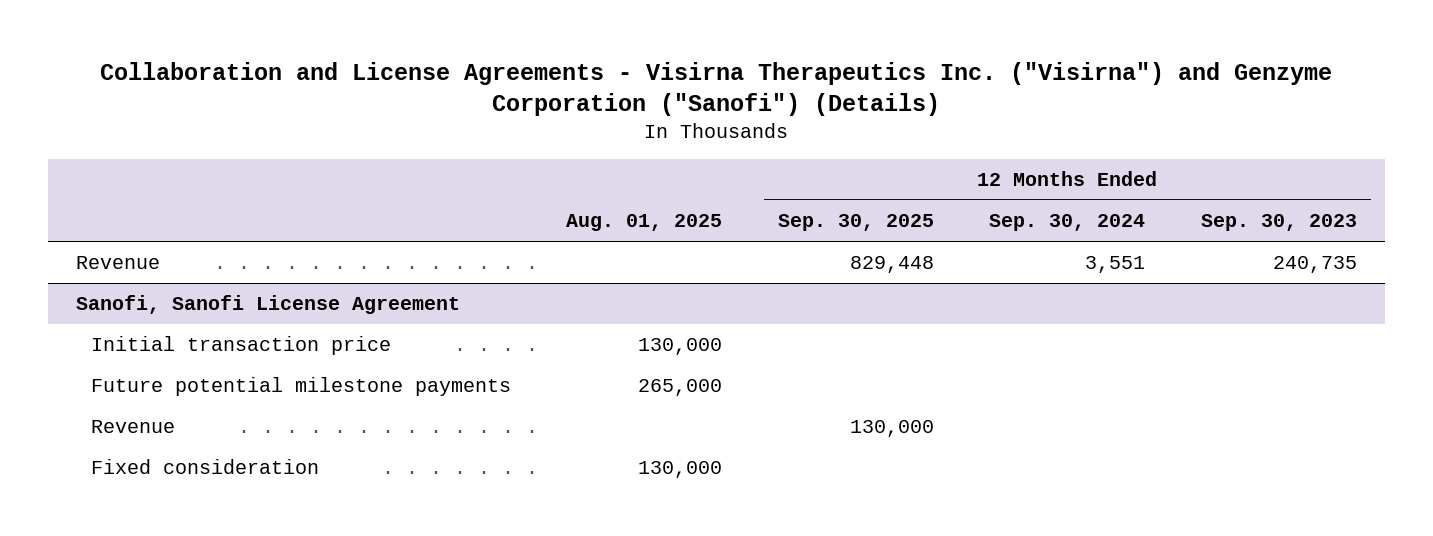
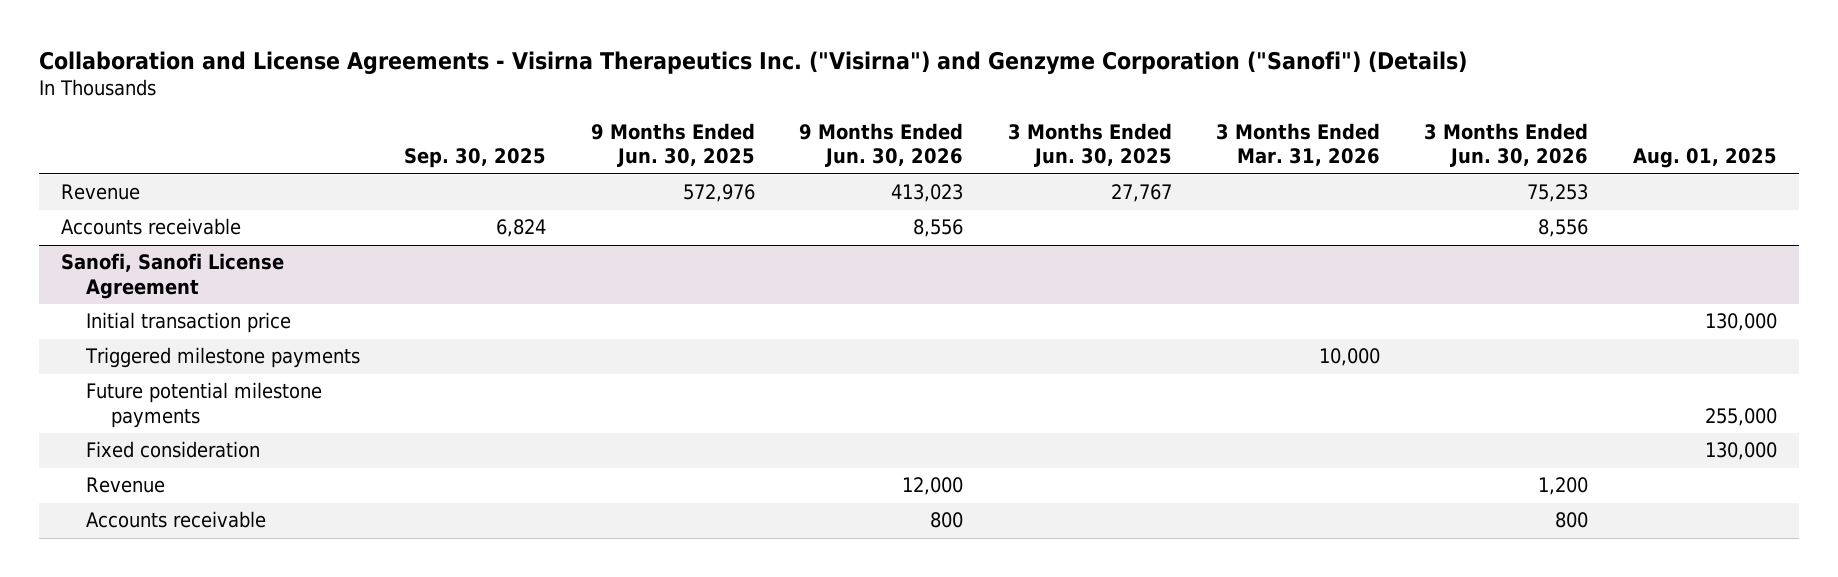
- | Aug. 01, 2025 | 12 Months Ended Sep. 30, 2025 | 12 Months Ended Sep. 30, 2024 | 12 Months Ended Sep. 30, 2023
+ | Sep. 30, 2025 | 9 Months Ended Jun. 30, 2025 | 9 Months Ended Jun. 30, 2026 | 3 Months Ended Jun. 30, 2025 | 3 Months Ended Mar. 31, 2026 | 3 Months Ended Jun. 30, 2026 | Aug. 01, 2025
+ Accounts receivable | 6,824 | | 8,556 | | | 8,556 |
@ Sanofi, Sanofi License Agreement
- Future potential milestone payments | 265,000 | | |
+ Triggered milestone payments | | | | | 10,000 | |
+ Future potential milestone payments | | | | | | | 255,000
moved down: Revenue | | | 12,000 | | | 1,200 |
+ Accounts receivable | | | 800 | | | 800 |

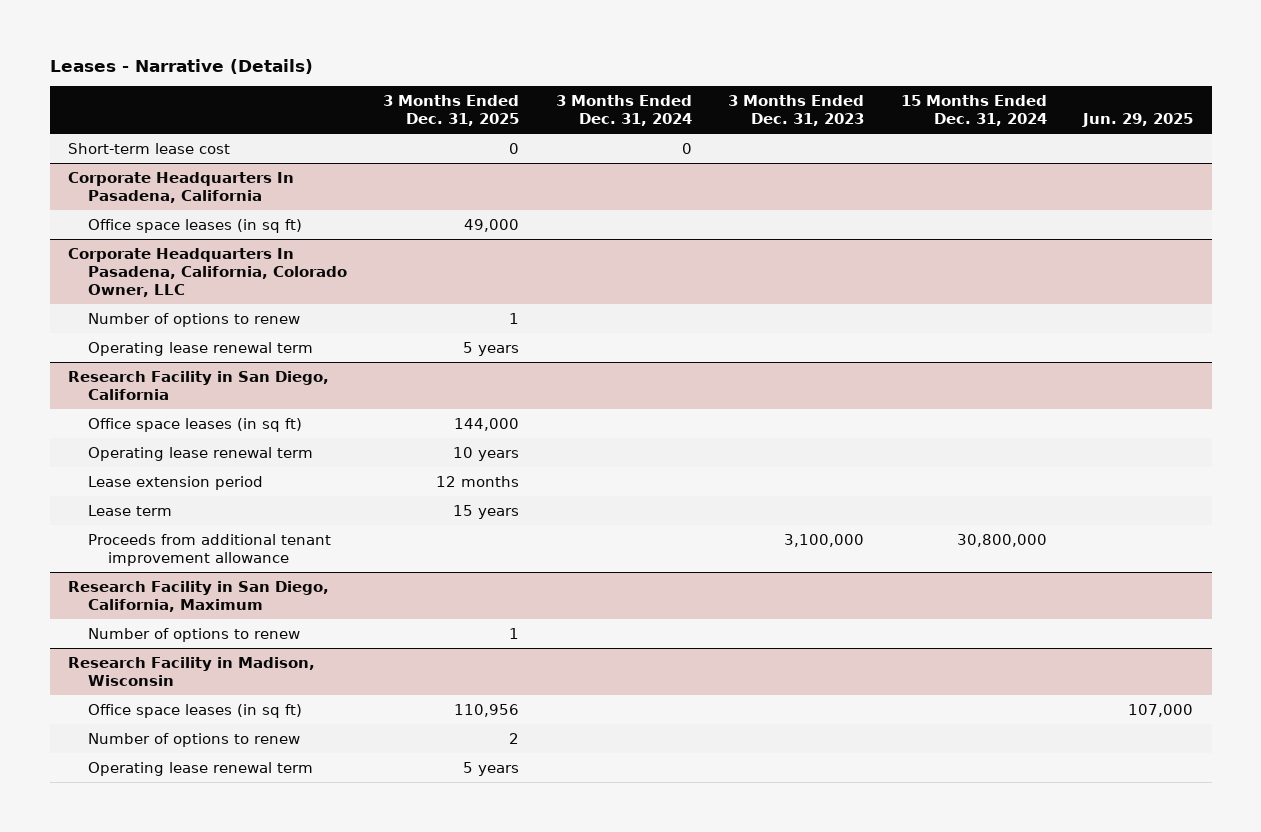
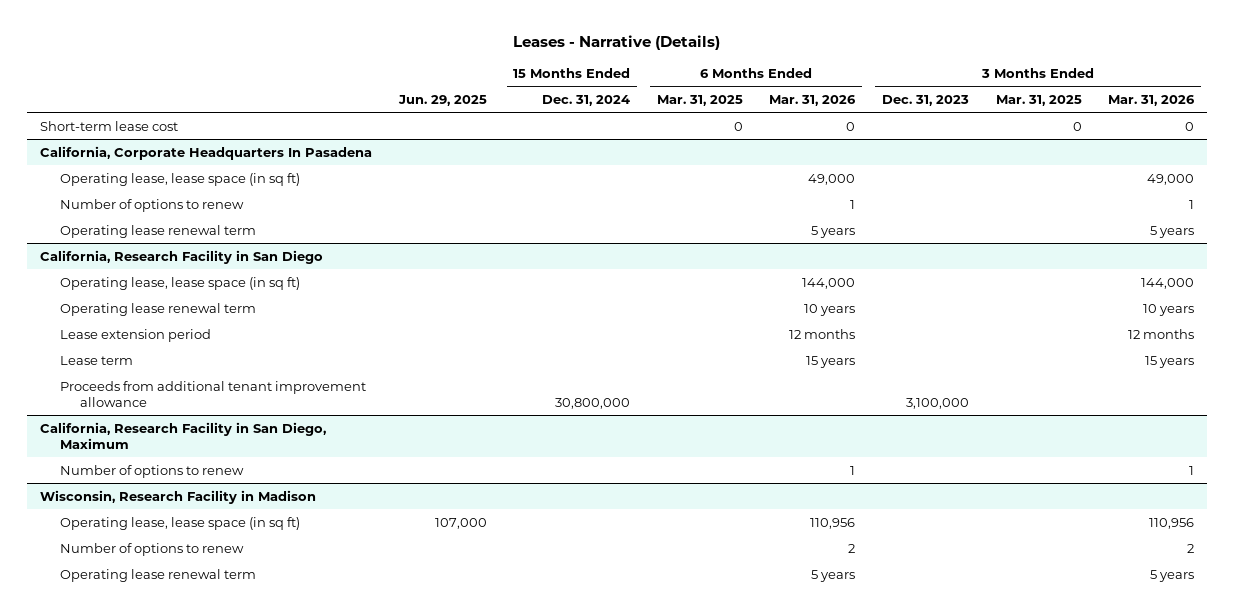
- | 3 Months Ended Dec. 31, 2025 | 3 Months Ended Dec. 31, 2024 | 3 Months Ended Dec. 31, 2023 | 15 Months Ended Dec. 31, 2024 | Jun. 29, 2025
+ | Jun. 29, 2025 | 15 Months Ended Dec. 31, 2024 | 6 Months Ended Mar. 31, 2025 | 6 Months Ended Mar. 31, 2026 | 3 Months Ended Dec. 31, 2023 | 3 Months Ended Mar. 31, 2025 | 3 Months Ended Mar. 31, 2026
- Corporate Headquarters In Pasadena, California
- Office space leases (in sq ft) | 49,000 | | | |
- Corporate Headquarters In Pasadena, California, Colorado Owner, LLC
- Number of options to renew | 1 | | | |
- Operating lease renewal term | 5 years | | | |
- Research Facility in San Diego, California
- Office space leases (in sq ft) | 144,000 | | | |
+ California, Corporate Headquarters In Pasadena
+ Operating lease, lease space (in sq ft) | | | | 49,000 | | | 49,000
+ Number of options to renew | | | | 1 | | | 1
+ Operating lease renewal term | | | | 5 years | | | 5 years
+ California, Research Facility in San Diego
+ Operating lease, lease space (in sq ft) | | | | 144,000 | | | 144,000
- Research Facility in San Diego, California, Maximum
+ California, Research Facility in San Diego, Maximum
- Research Facility in Madison, Wisconsin
- Office space leases (in sq ft) | 110,956 | | | | 107,000
+ Wisconsin, Research Facility in Madison
+ Operating lease, lease space (in sq ft) | 107,000 | | | 110,956 | | | 110,956

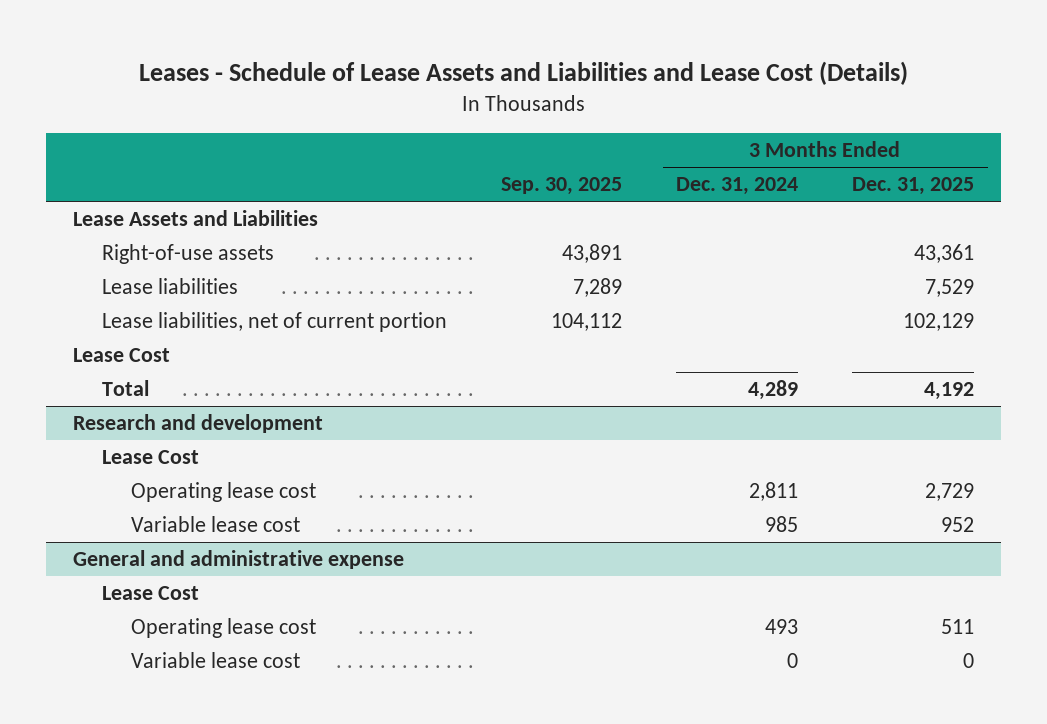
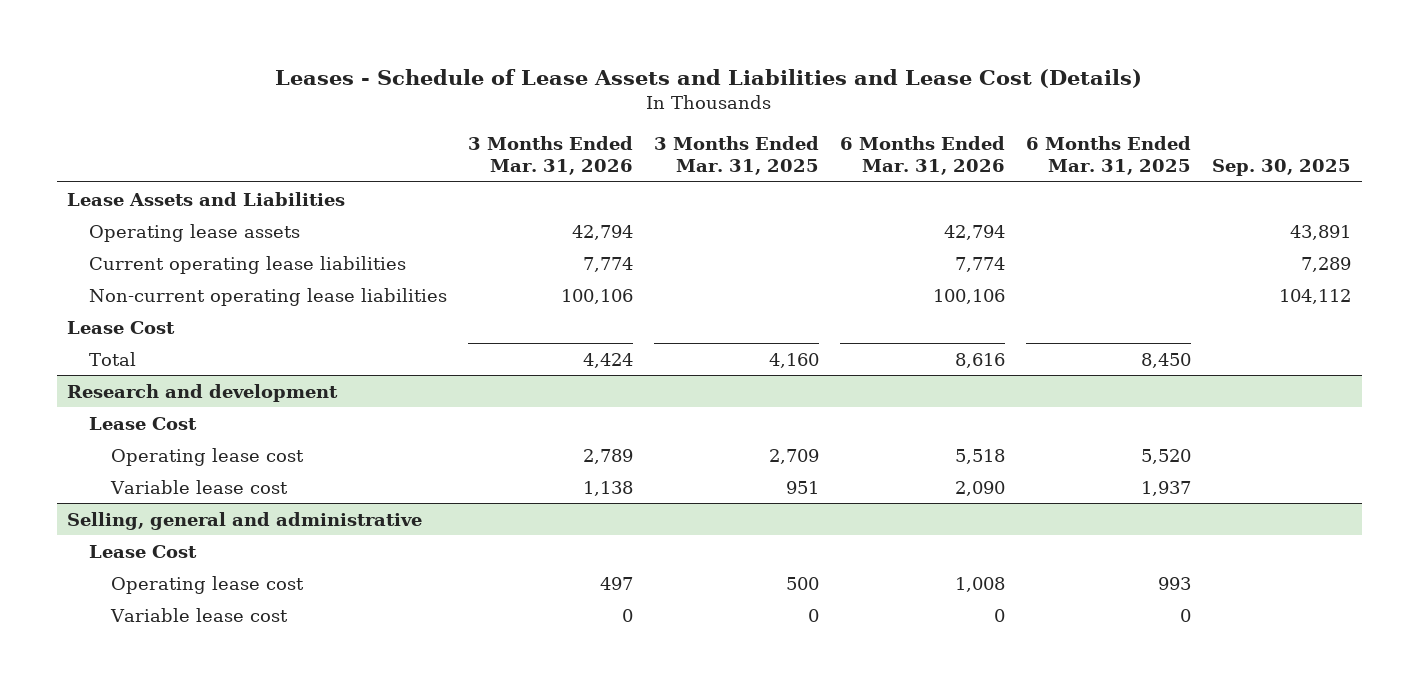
- | Sep. 30, 2025 | 3 Months Ended Dec. 31, 2024 | 3 Months Ended Dec. 31, 2025
+ | 3 Months Ended Mar. 31, 2026 | 3 Months Ended Mar. 31, 2025 | 6 Months Ended Mar. 31, 2026 | 6 Months Ended Mar. 31, 2025 | Sep. 30, 2025
- Right-of-use assets | 43,891 | | 43,361
- Lease liabilities | 7,289 | | 7,529
- Lease liabilities, net of current portion | 104,112 | | 102,129
+ Operating lease assets | 42,794 | | 42,794 | | 43,891
+ Current operating lease liabilities | 7,774 | | 7,774 | | 7,289
+ Non-current operating lease liabilities | 100,106 | | 100,106 | | 104,112
- General and administrative expense
- Lease Cost
- Operating lease cost | | 493 | 511
- Variable lease cost | | 0 | 0
+ Selling, general and administrative
+ Lease Cost
+ Operating lease cost | 497 | 500 | 1,008 | 993 |
+ Variable lease cost | 0 | 0 | 0 | 0 |

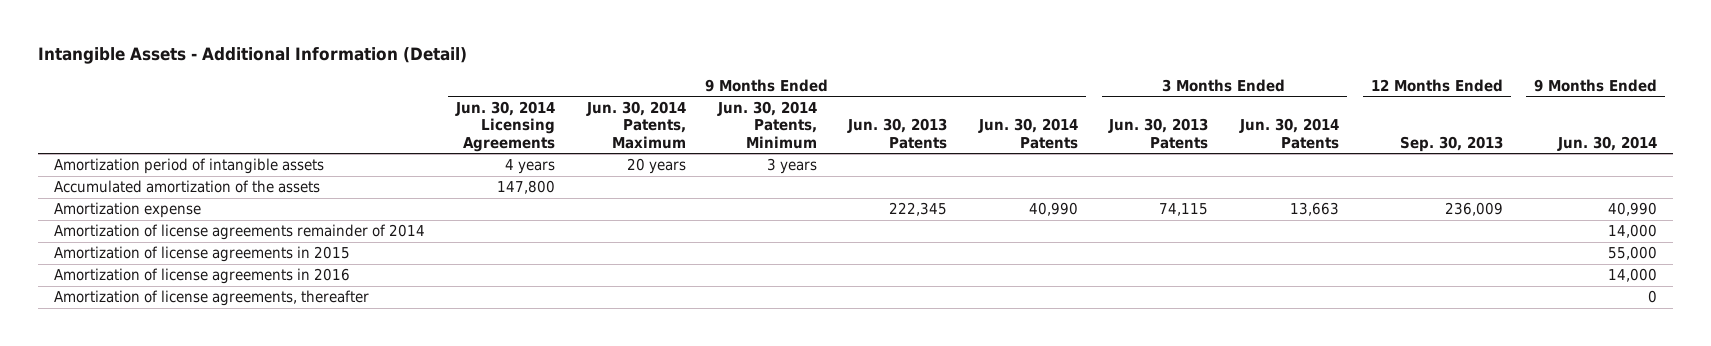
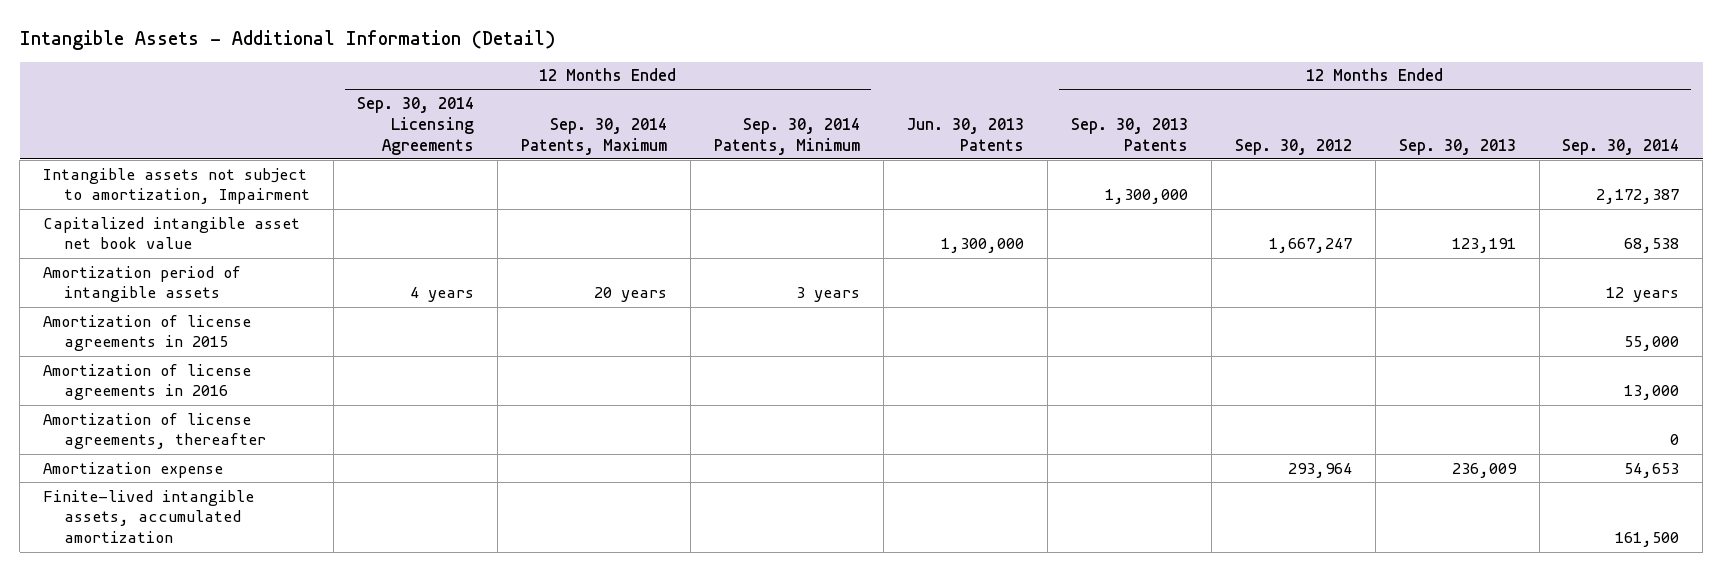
- | 9 Months Ended Jun. 30, 2014 Licensing Agreements | 9 Months Ended Jun. 30, 2014 Patents, Maximum | 9 Months Ended Jun. 30, 2014 Patents, Minimum | 9 Months Ended Jun. 30, 2013 Patents | 9 Months Ended Jun. 30, 2014 Patents | 3 Months Ended Jun. 30, 2013 Patents | 3 Months Ended Jun. 30, 2014 Patents | 12 Months Ended Sep. 30, 2013 | 9 Months Ended Jun. 30, 2014
+ | 12 Months Ended Sep. 30, 2014 Licensing Agreements | 12 Months Ended Sep. 30, 2014 Patents, Maximum | 12 Months Ended Sep. 30, 2014 Patents, Minimum | Jun. 30, 2013 Patents | 12 Months Ended Sep. 30, 2013 Patents | 12 Months Ended Sep. 30, 2012 | 12 Months Ended Sep. 30, 2013 | 12 Months Ended Sep. 30, 2014
+ Intangible assets not subject to amortization, Impairment | | | | | 1,300,000 | | | 2,172,387
+ Capitalized intangible asset net book value | | | | 1,300,000 | | 1,667,247 | 123,191 | 68,538
- Accumulated amortization of the assets | 147,800 | | | | | | | |
- Amortization of license agreements remainder of 2014 | | | | | | | | | 14,000
moved down: Amortization expense | | | | | | 293,964 | 236,009 | 54,653
+ Finite-lived intangible assets, accumulated amortization | | | | | | | | 161,500

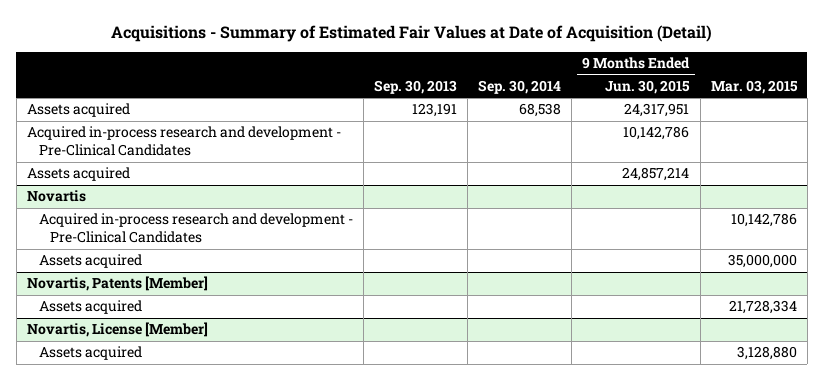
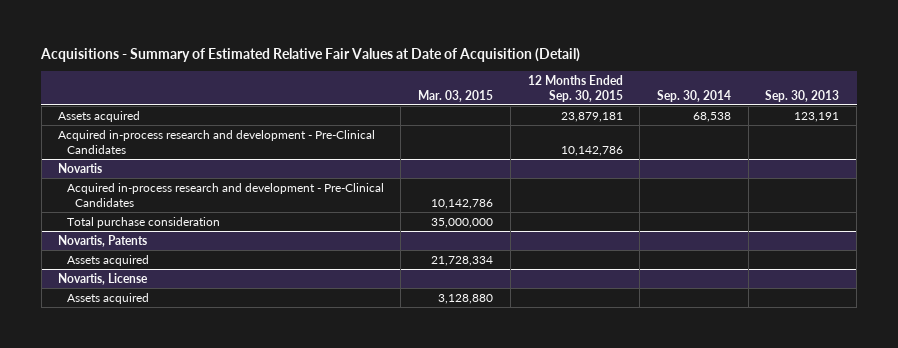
- Acquisitions - Summary of Estimated Fair Values at Date of Acquisition (Detail)
+ Acquisitions - Summary of Estimated Relative Fair Values at Date of Acquisition (Detail)
- | Sep. 30, 2013 | Sep. 30, 2014 | 9 Months Ended Jun. 30, 2015 | Mar. 03, 2015
+ | Mar. 03, 2015 | 12 Months Ended Sep. 30, 2015 | Sep. 30, 2014 | Sep. 30, 2013
- Assets acquired | | | 24,857,214 |
@ Novartis
- Assets acquired | | | | 35,000,000
- Novartis, Patents [Member]
@ Novartis
+ Total purchase consideration | 35,000,000 | | |
+ Novartis, Patents
- Novartis, License [Member]
+ Novartis, License

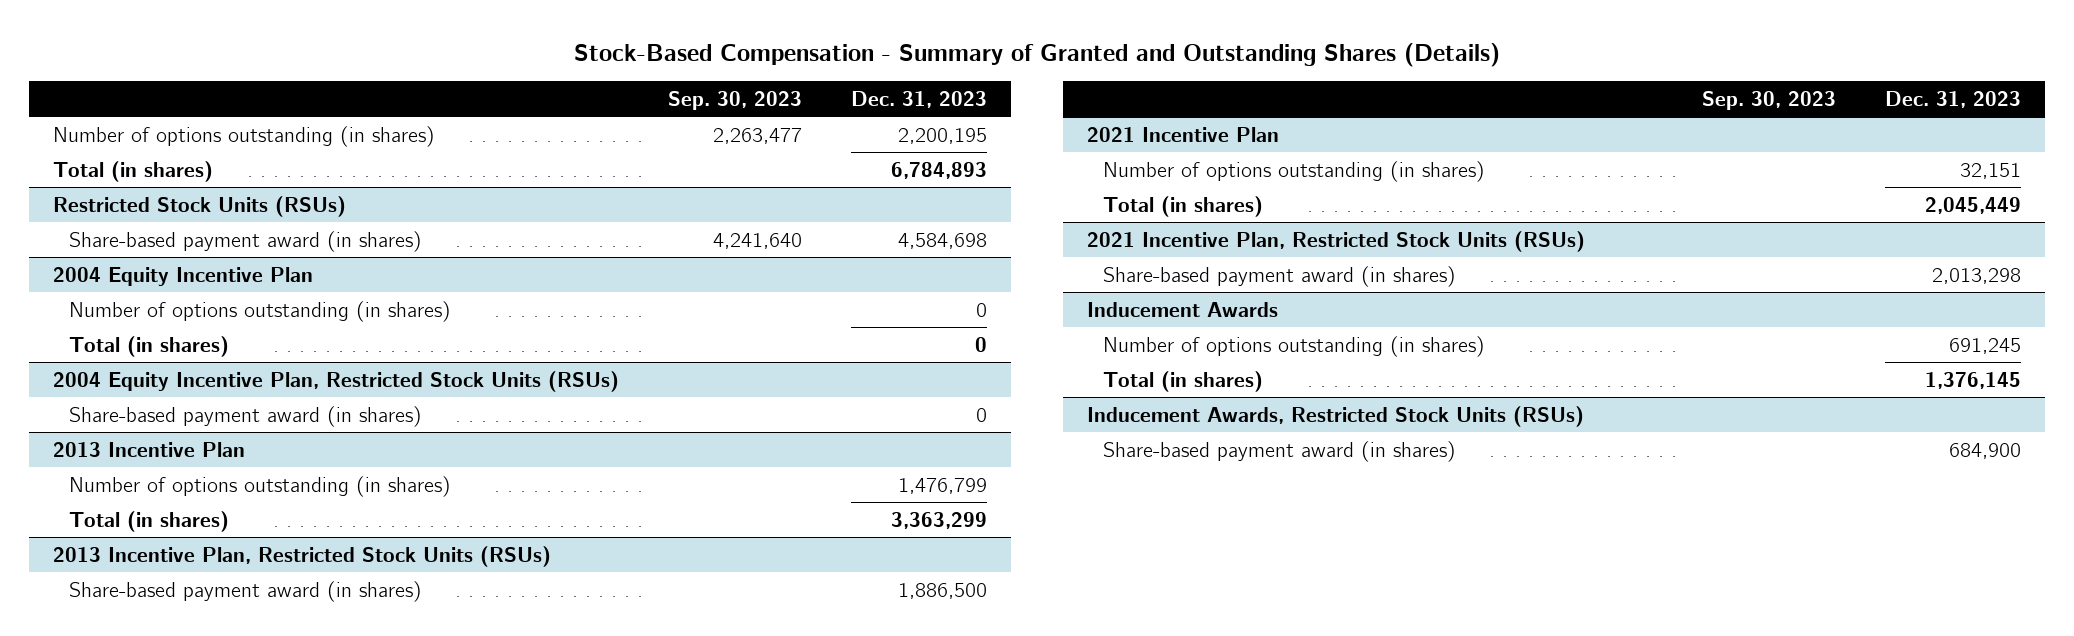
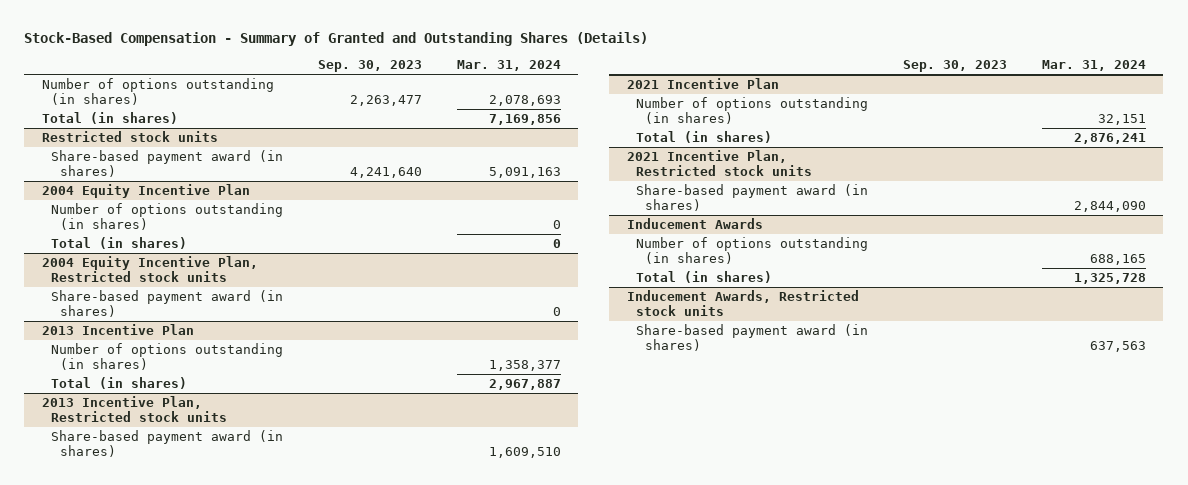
- | Sep. 30, 2023 | Dec. 31, 2023
+ | Sep. 30, 2023 | Mar. 31, 2024
- Restricted Stock Units (RSUs)
+ Restricted stock units
- 2004 Equity Incentive Plan, Restricted Stock Units (RSUs)
+ 2004 Equity Incentive Plan, Restricted stock units
- 2013 Incentive Plan, Restricted Stock Units (RSUs)
+ 2013 Incentive Plan, Restricted stock units
- 2021 Incentive Plan, Restricted Stock Units (RSUs)
+ 2021 Incentive Plan, Restricted stock units
- Inducement Awards, Restricted Stock Units (RSUs)
+ Inducement Awards, Restricted stock units

